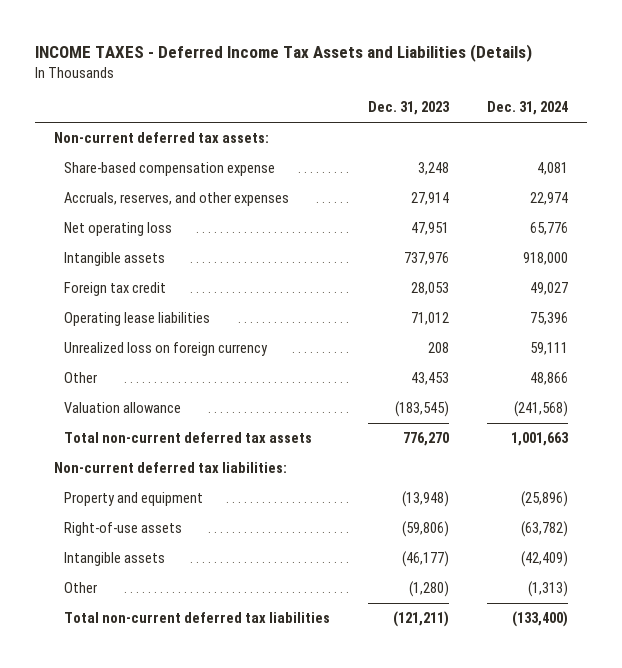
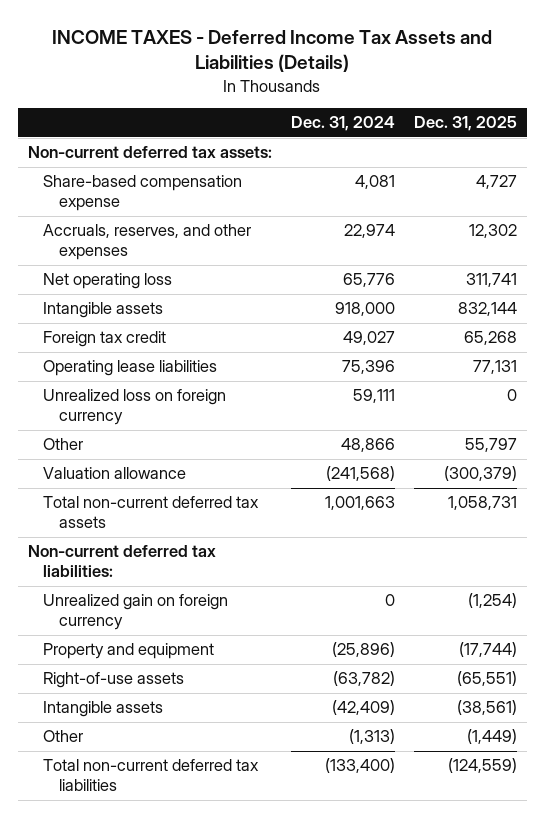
- | Dec. 31, 2023 | Dec. 31, 2024
+ | Dec. 31, 2024 | Dec. 31, 2025
+ Unrealized gain on foreign currency | 0 | (1,254)

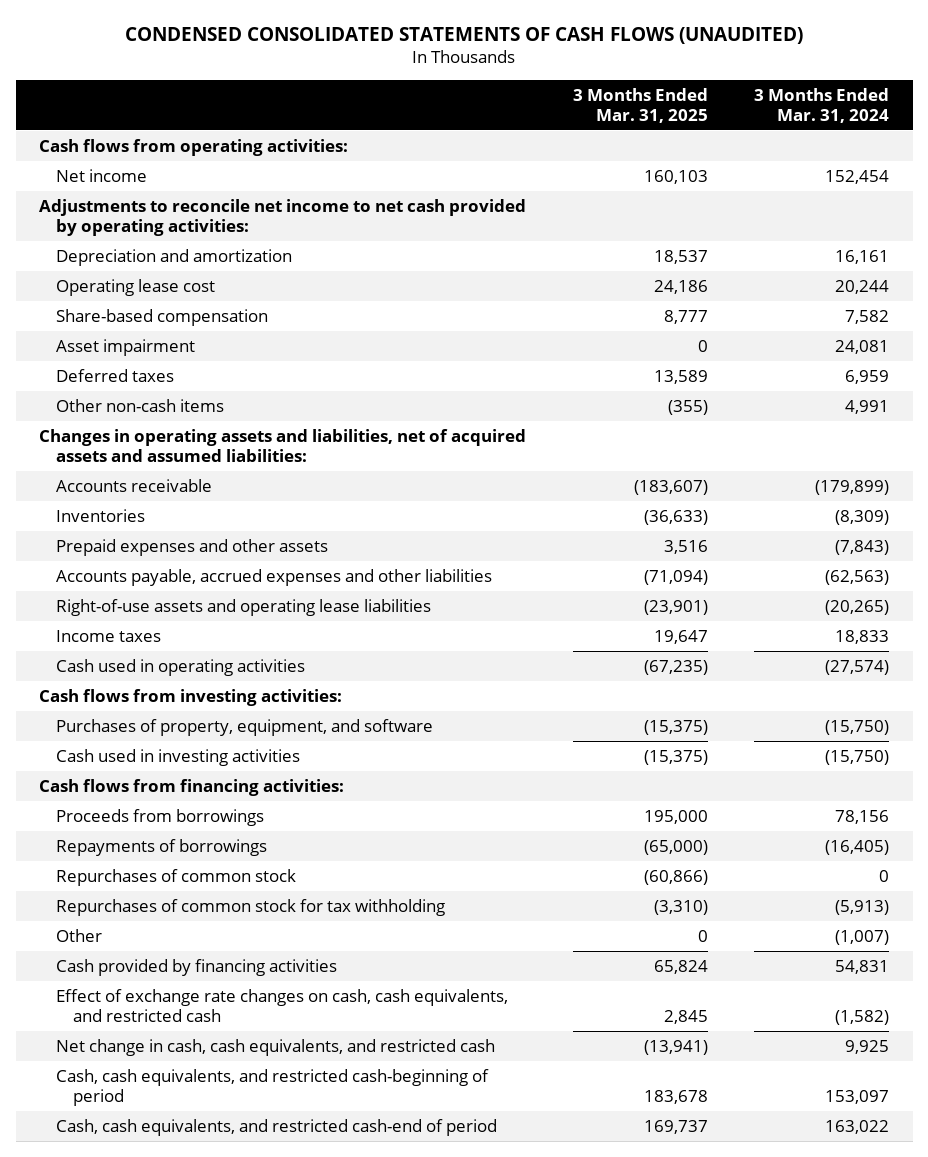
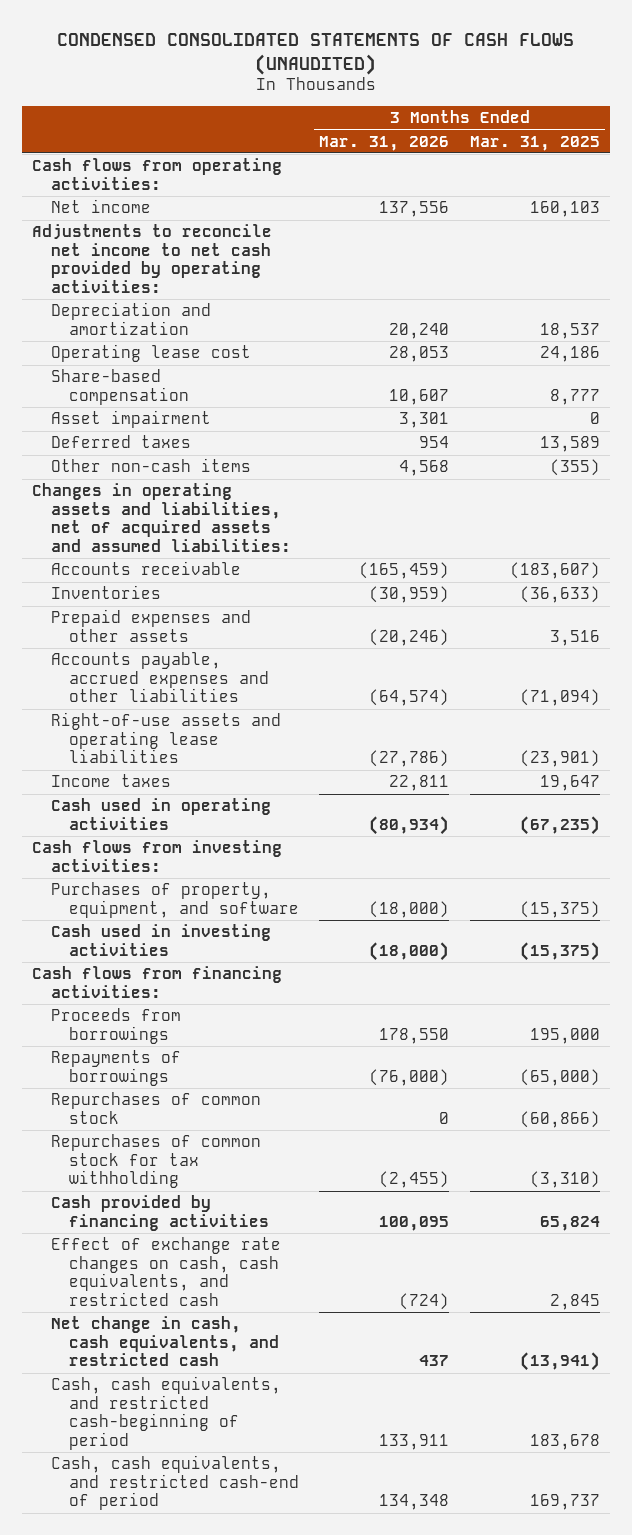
- | 3 Months Ended Mar. 31, 2025 | 3 Months Ended Mar. 31, 2024
+ | 3 Months Ended Mar. 31, 2026 | 3 Months Ended Mar. 31, 2025
- Other | 0 | (1,007)

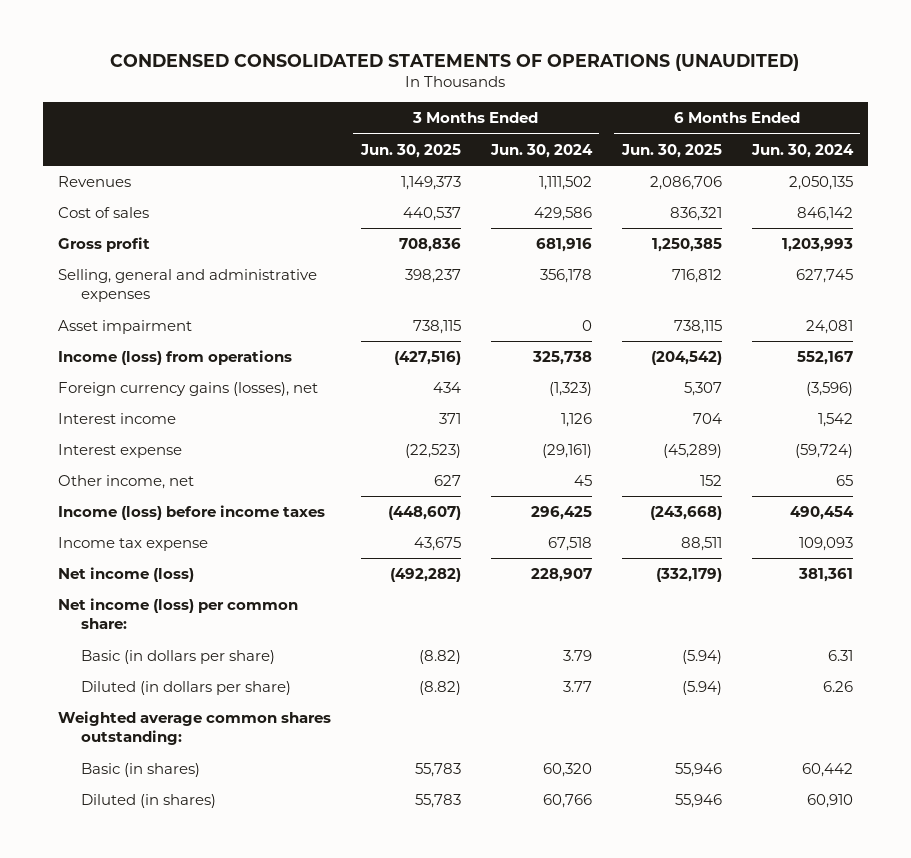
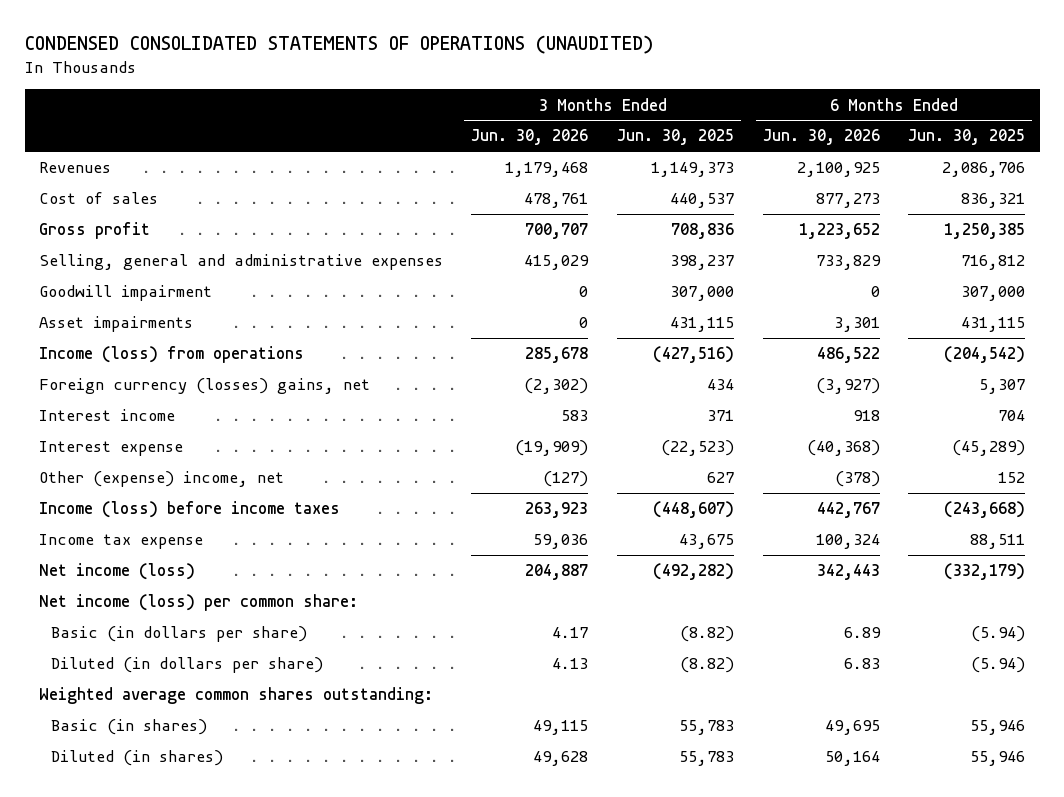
- | 3 Months Ended Jun. 30, 2025 | 3 Months Ended Jun. 30, 2024 | 6 Months Ended Jun. 30, 2025 | 6 Months Ended Jun. 30, 2024
+ | 3 Months Ended Jun. 30, 2026 | 3 Months Ended Jun. 30, 2025 | 6 Months Ended Jun. 30, 2026 | 6 Months Ended Jun. 30, 2025
- Asset impairment | 738,115 | 0 | 738,115 | 24,081
+ Goodwill impairment | 0 | 307,000 | 0 | 307,000
+ Asset impairments | 0 | 431,115 | 3,301 | 431,115
- Foreign currency gains (losses), net | 434 | (1,323) | 5,307 | (3,596)
+ Foreign currency (losses) gains, net | (2,302) | 434 | (3,927) | 5,307
- Other income, net | 627 | 45 | 152 | 65
+ Other (expense) income, net | (127) | 627 | (378) | 152

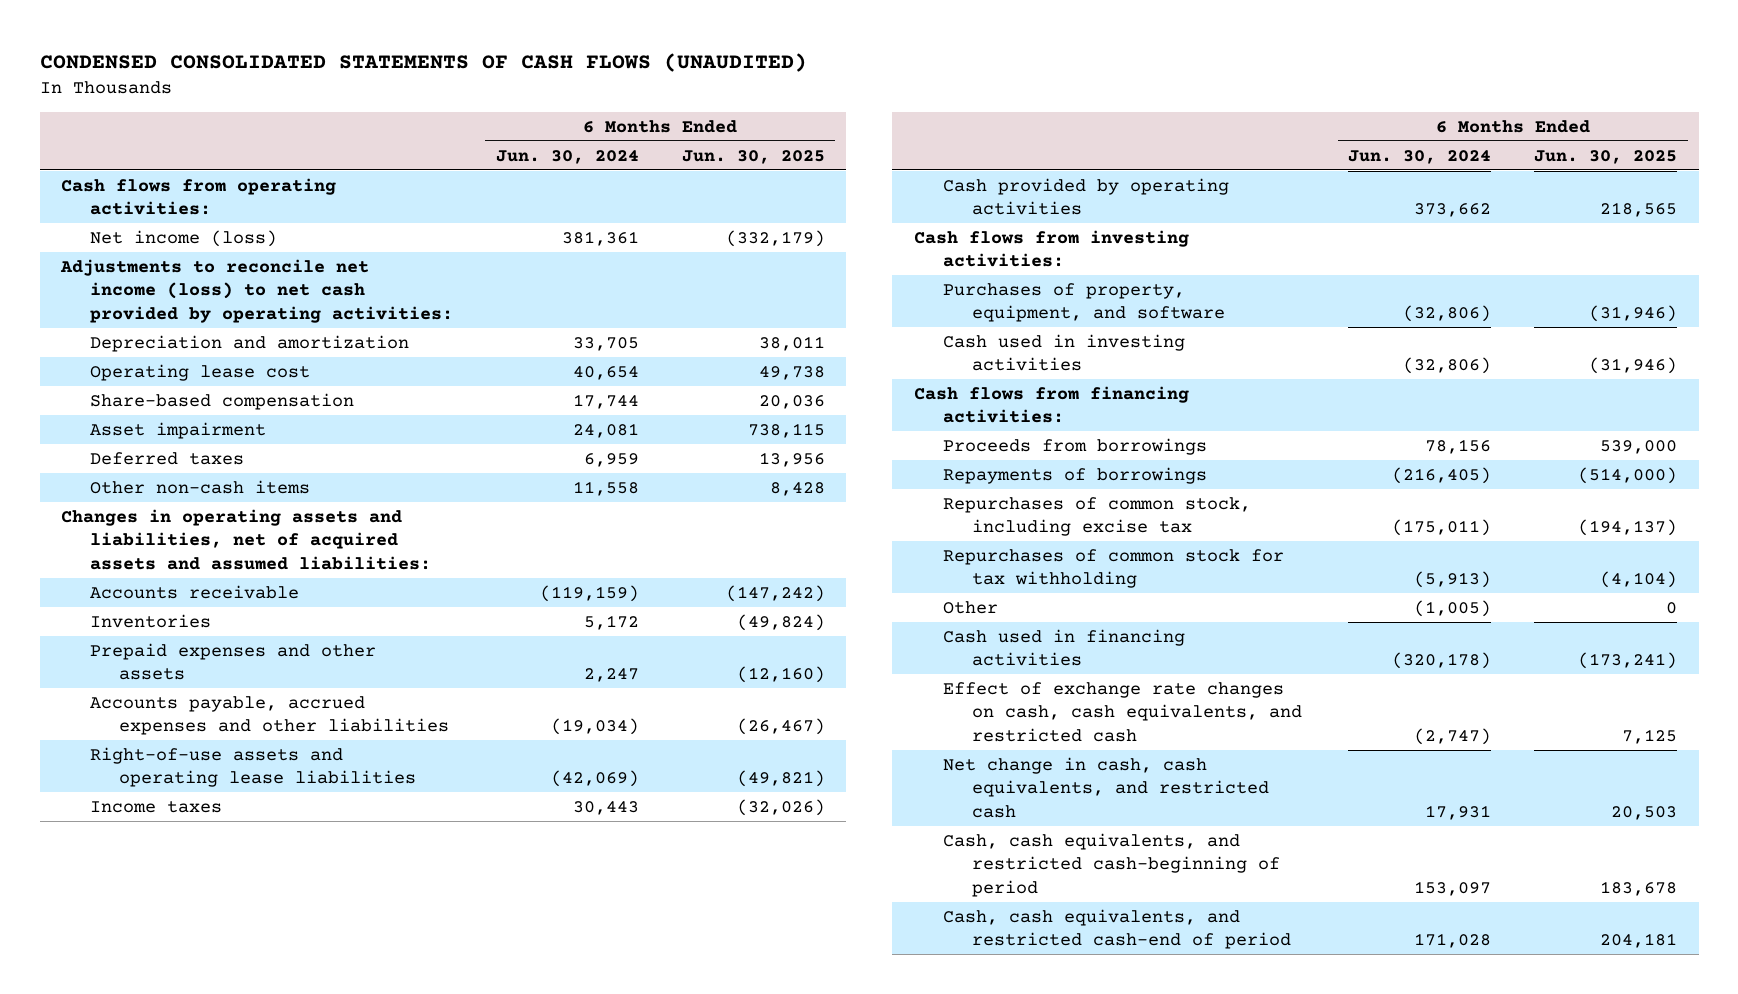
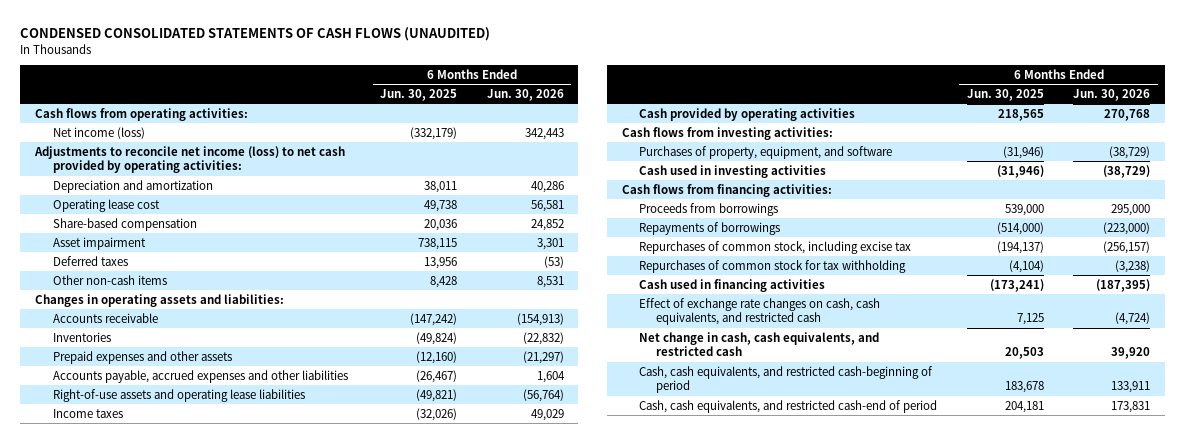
- | 6 Months Ended Jun. 30, 2024 | 6 Months Ended Jun. 30, 2025
+ | 6 Months Ended Jun. 30, 2025 | 6 Months Ended Jun. 30, 2026
- Changes in operating assets and liabilities, net of acquired assets and assumed liabilities:
+ Changes in operating assets and liabilities:
- Other | (1,005) | 0

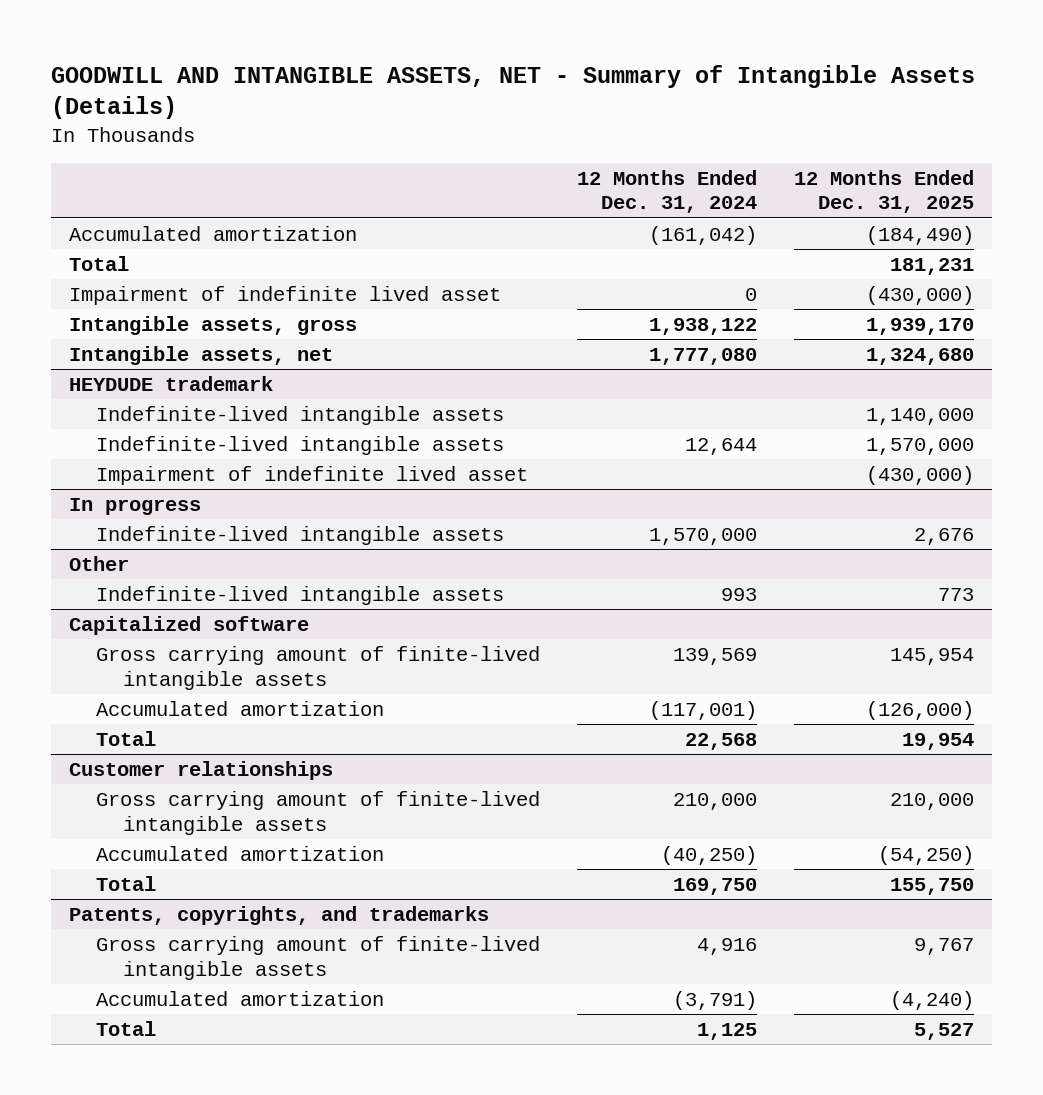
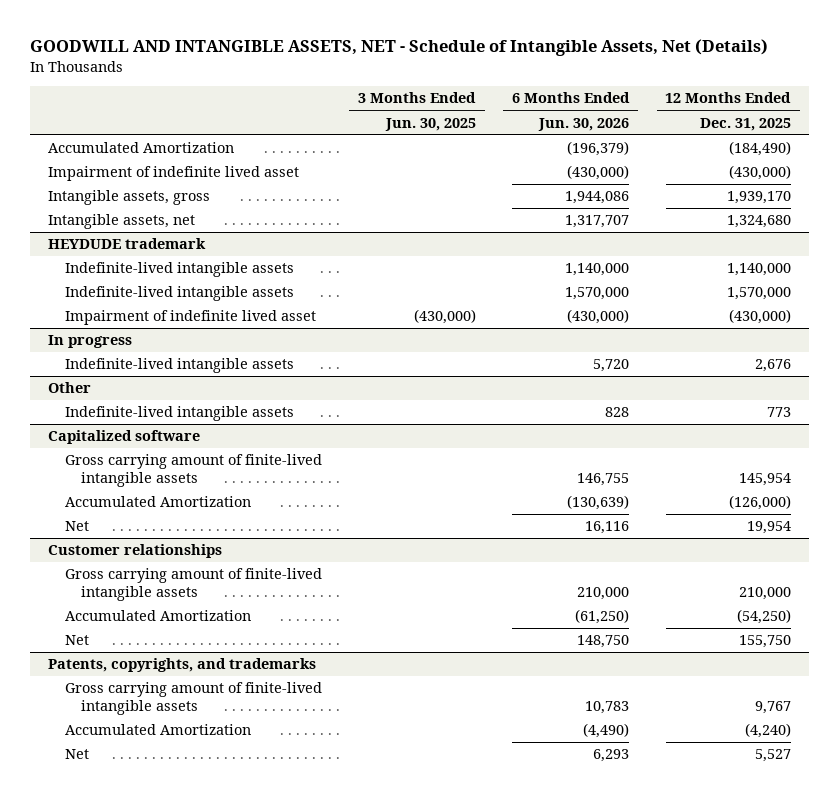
- GOODWILL AND INTANGIBLE ASSETS, NET - Summary of Intangible Assets (Details)
+ GOODWILL AND INTANGIBLE ASSETS, NET - Schedule of Intangible Assets, Net (Details)
- | 12 Months Ended Dec. 31, 2024 | 12 Months Ended Dec. 31, 2025
+ | 3 Months Ended Jun. 30, 2025 | 6 Months Ended Jun. 30, 2026 | 12 Months Ended Dec. 31, 2025
- Accumulated amortization | (161,042) | (184,490)
- Total | | 181,231
+ Accumulated Amortization | | (196,379) | (184,490)
@ Capitalized software
- Accumulated amortization | (117,001) | (126,000)
- Total | 22,568 | 19,954
+ Accumulated Amortization | | (130,639) | (126,000)
+ Net | | 16,116 | 19,954
@ Customer relationships
- Accumulated amortization | (40,250) | (54,250)
- Total | 169,750 | 155,750
+ Accumulated Amortization | | (61,250) | (54,250)
+ Net | | 148,750 | 155,750
@ Patents, copyrights, and trademarks
- Accumulated amortization | (3,791) | (4,240)
- Total | 1,125 | 5,527
+ Accumulated Amortization | | (4,490) | (4,240)
+ Net | | 6,293 | 5,527

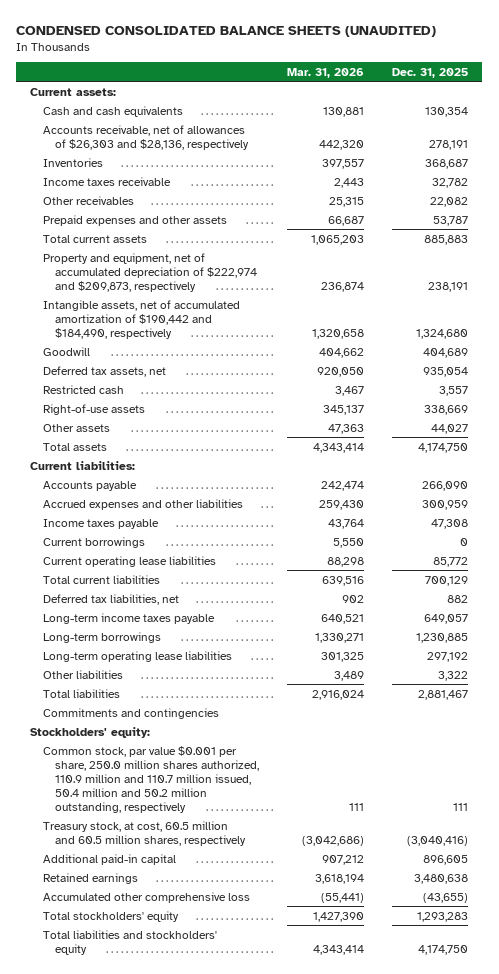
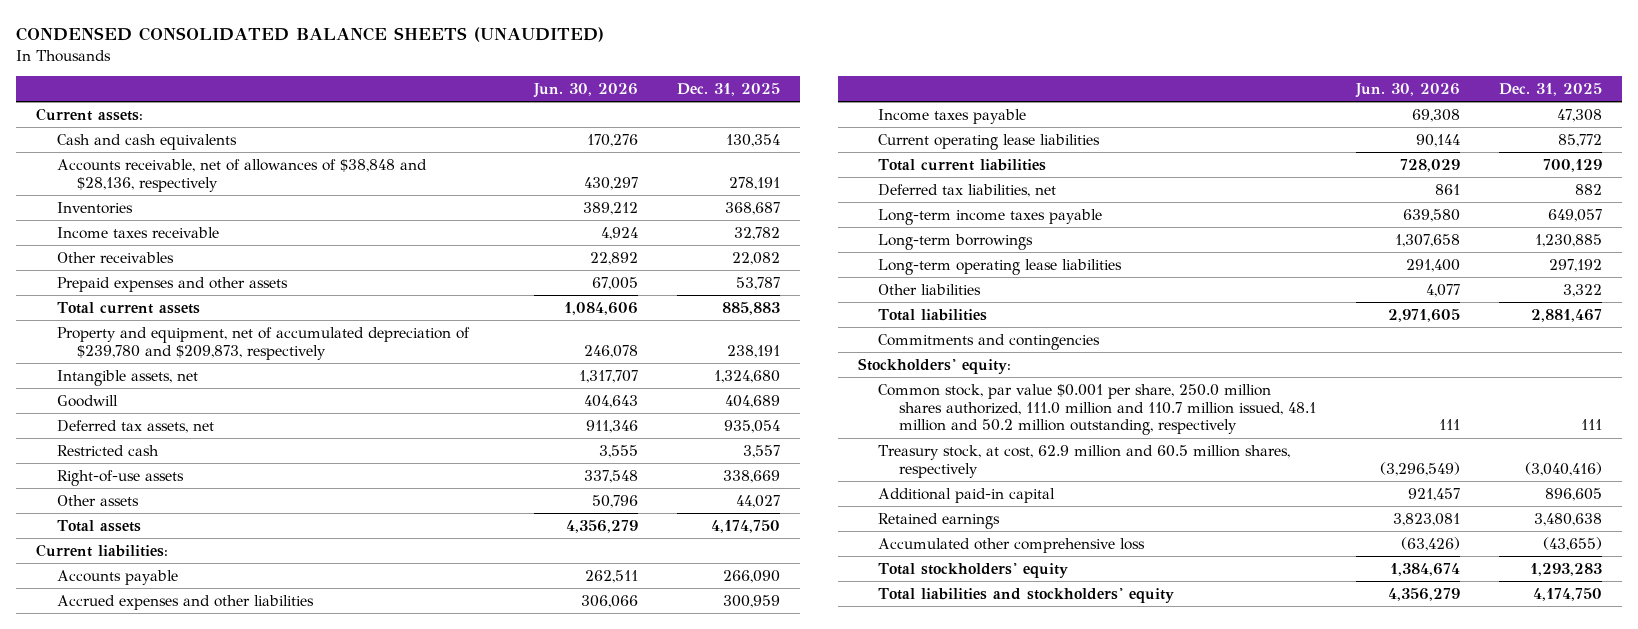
- | Mar. 31, 2026 | Dec. 31, 2025
+ | Jun. 30, 2026 | Dec. 31, 2025
- Accounts receivable, net of allowances of $26,303 and $28,136, respectively | 442,320 | 278,191
+ Accounts receivable, net of allowances of $38,848 and $28,136, respectively | 430,297 | 278,191
- Property and equipment, net of accumulated depreciation of $222,974 and $209,873, respectively | 236,874 | 238,191
- Intangible assets, net of accumulated amortization of $190,442 and $184,490, respectively | 1,320,658 | 1,324,680
+ Property and equipment, net of accumulated depreciation of $239,780 and $209,873, respectively | 246,078 | 238,191
+ Intangible assets, net | 1,317,707 | 1,324,680
- Current borrowings | 5,550 | 0
- Common stock, par value $0.001 per share, 250.0 million shares authorized, 110.9 million and 110.7 million issued, 50.4 million and 50.2 million outstanding, respectively | 111 | 111
- Treasury stock, at cost, 60.5 million and 60.5 million shares, respectively | (3,042,686) | (3,040,416)
+ Common stock, par value $0.001 per share, 250.0 million shares authorized, 111.0 million and 110.7 million issued, 48.1 million and 50.2 million outstanding, respectively | 111 | 111
+ Treasury stock, at cost, 62.9 million and 60.5 million shares, respectively | (3,296,549) | (3,040,416)

